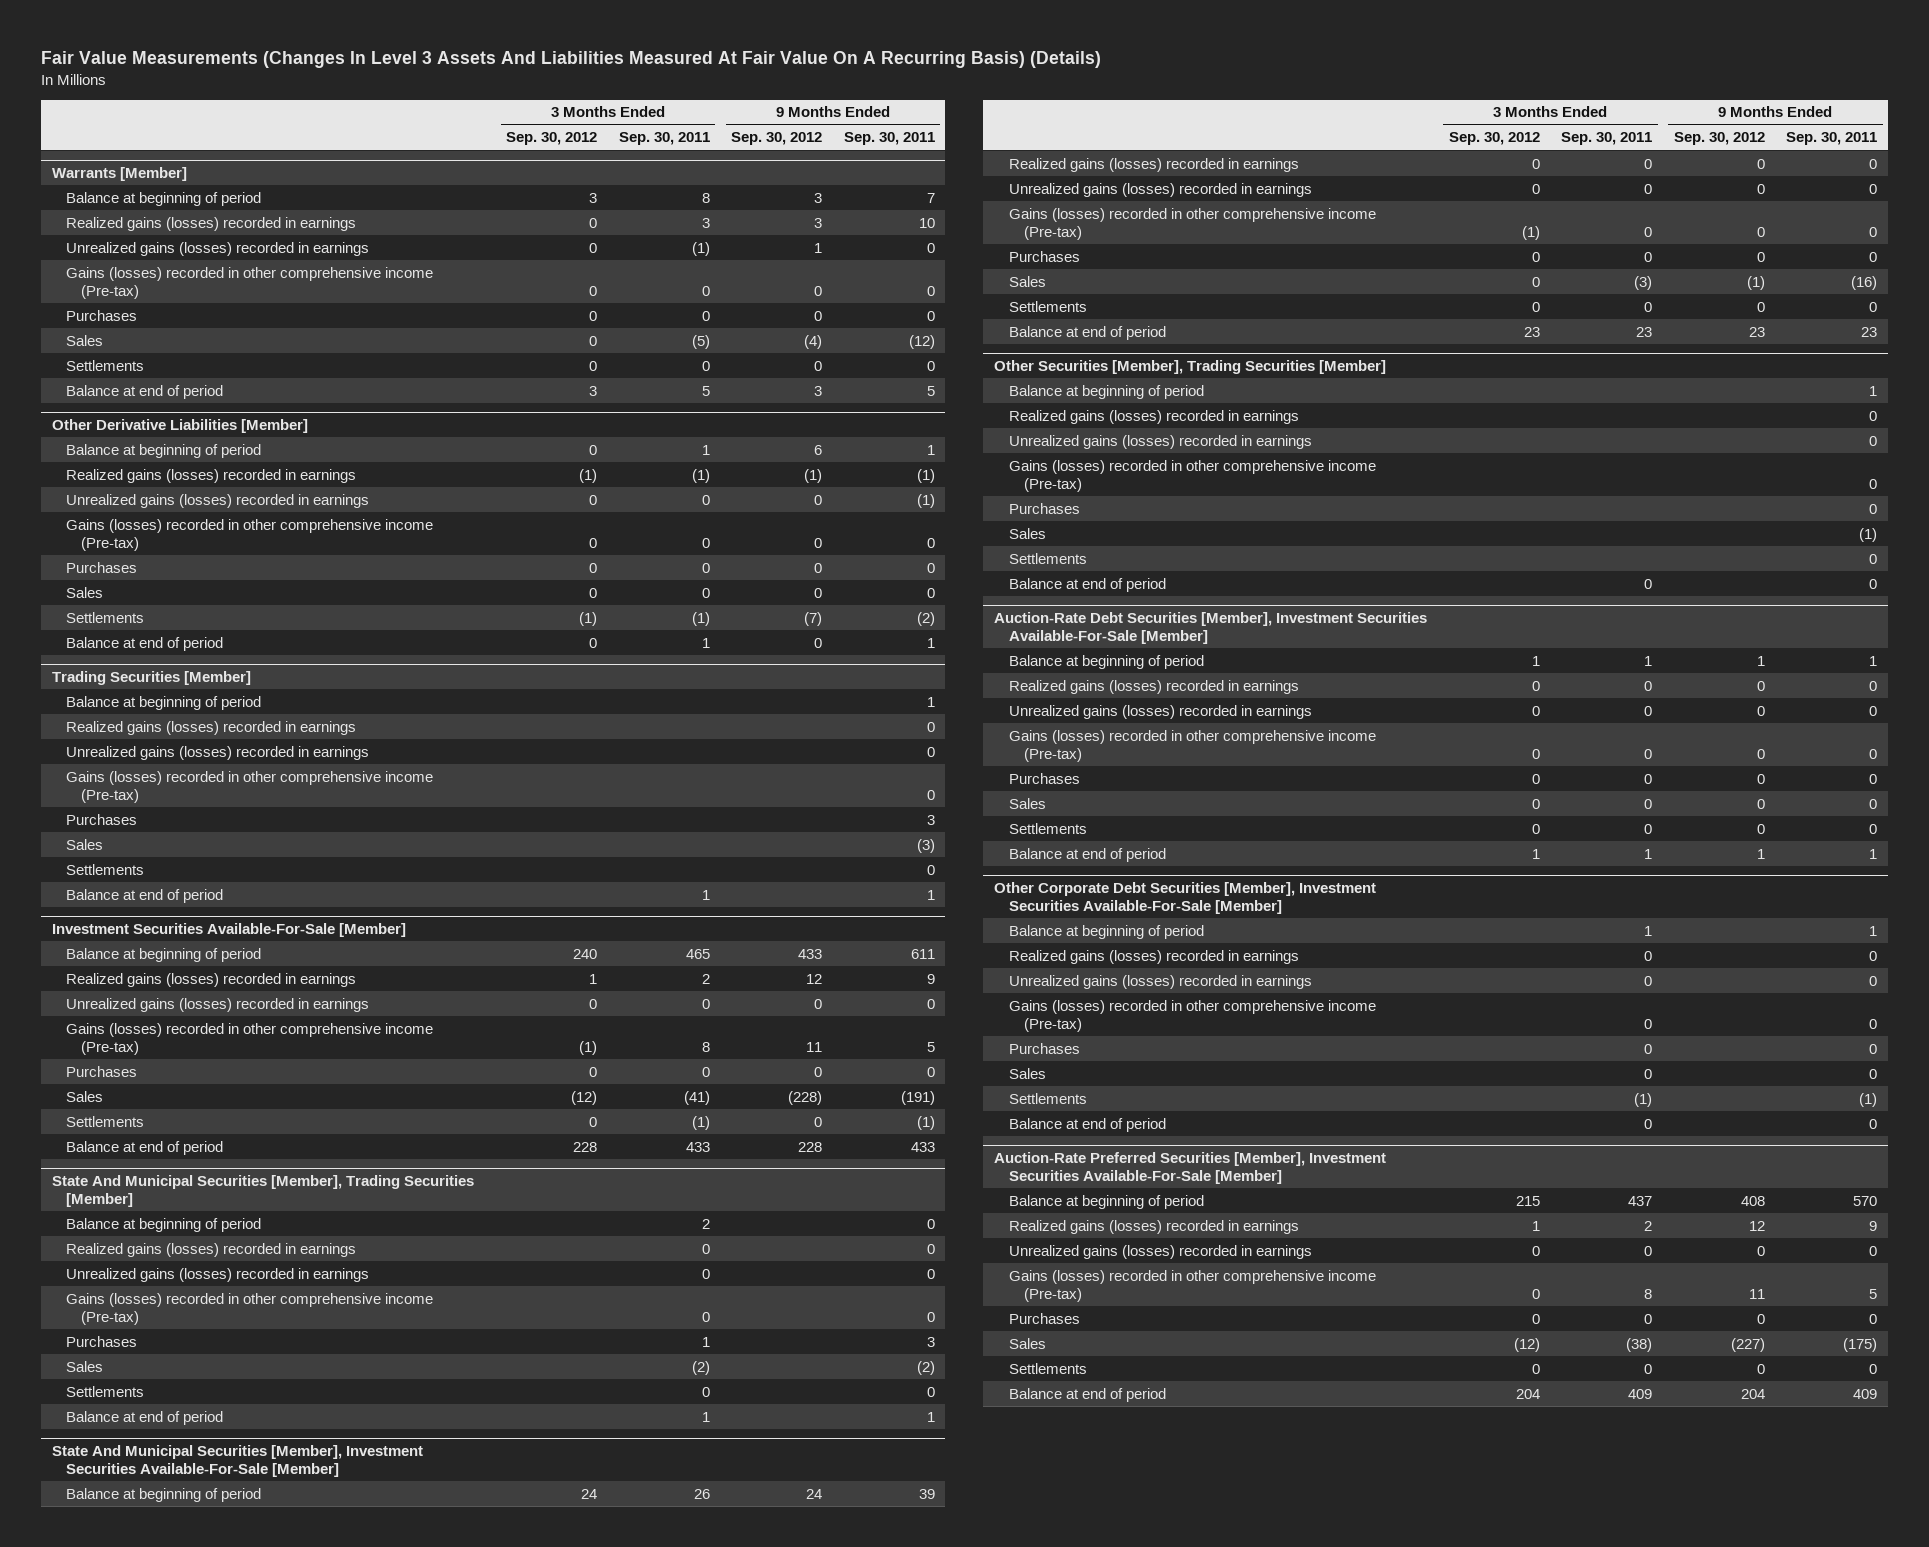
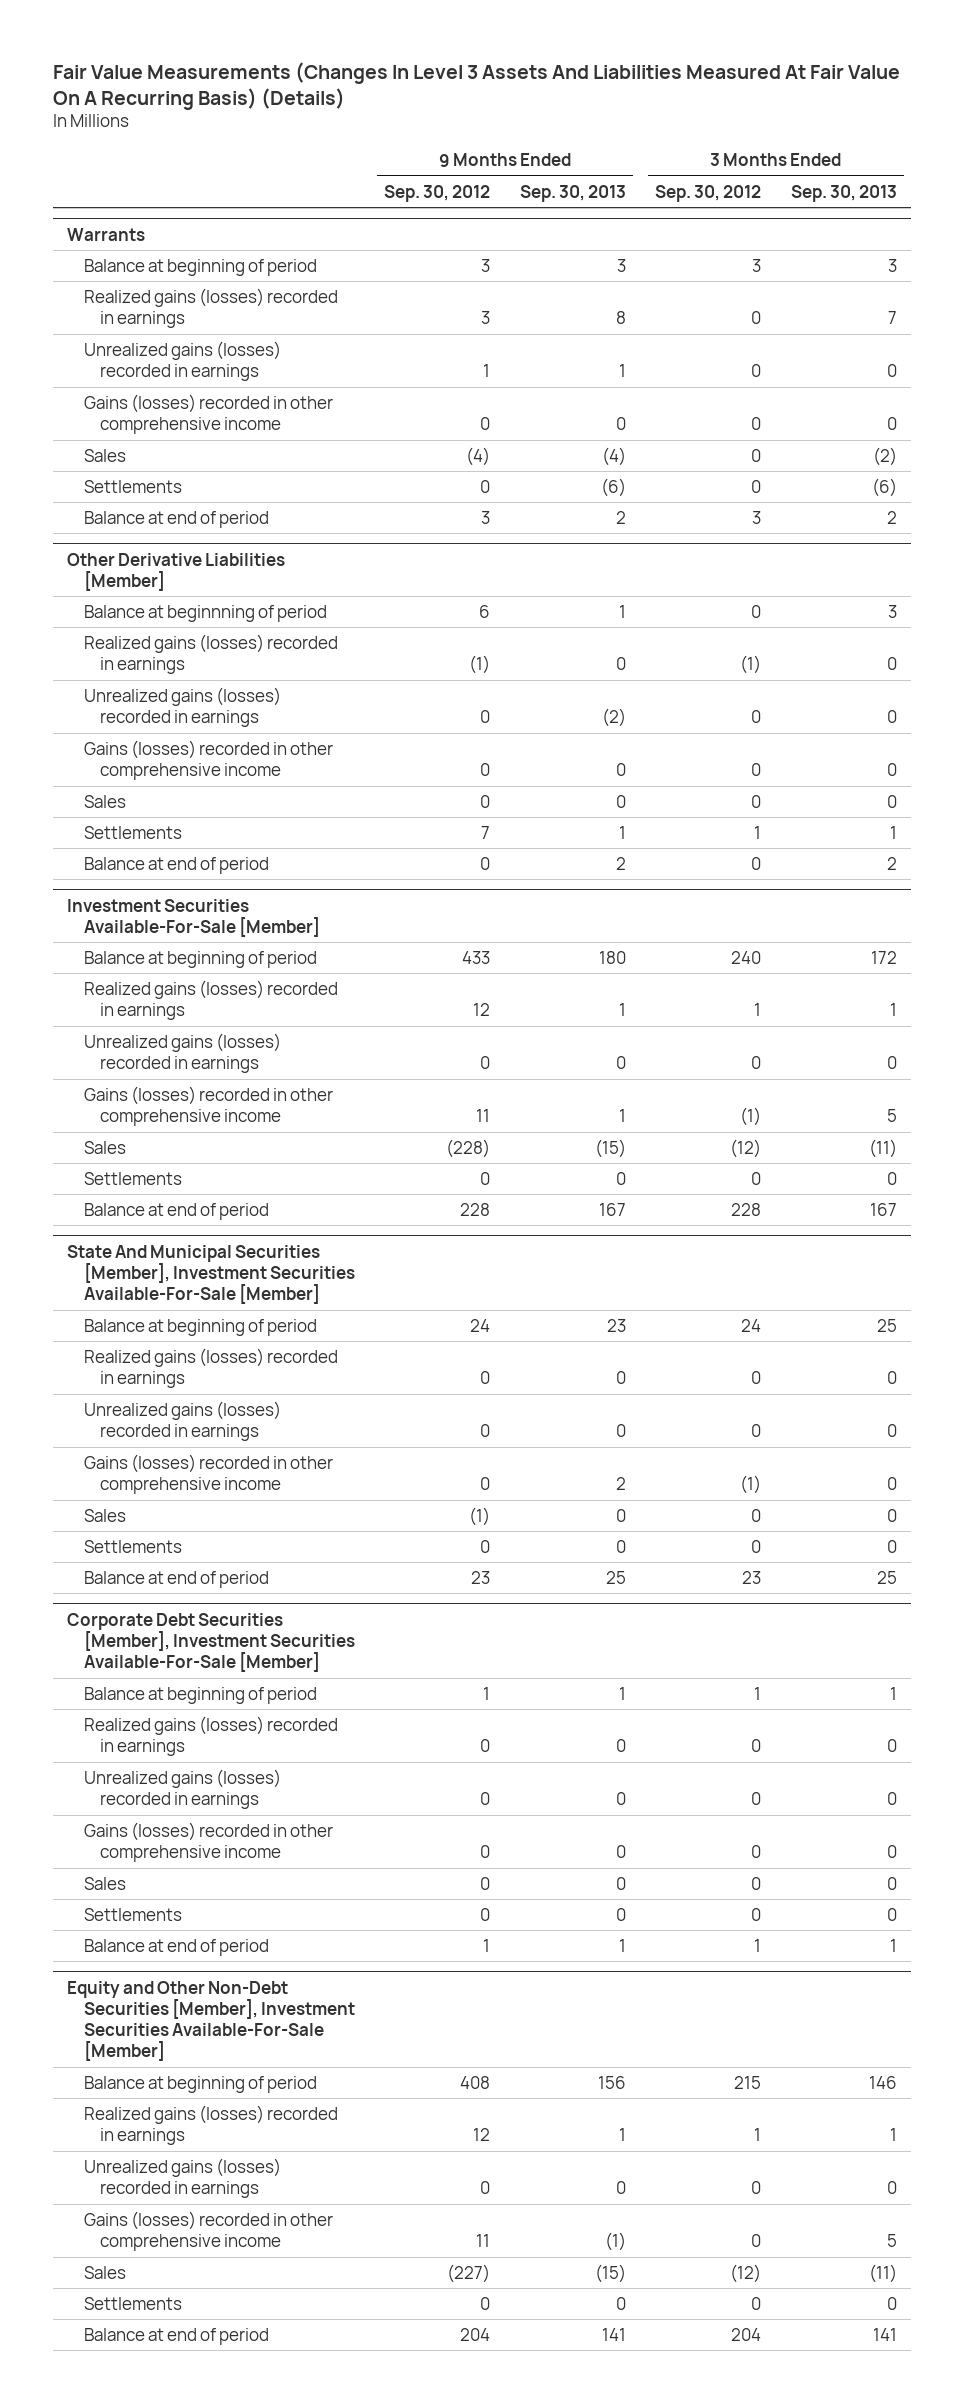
- | 3 Months Ended Sep. 30, 2012 | 3 Months Ended Sep. 30, 2011 | 9 Months Ended Sep. 30, 2012 | 9 Months Ended Sep. 30, 2011
+ | 9 Months Ended Sep. 30, 2012 | 9 Months Ended Sep. 30, 2013 | 3 Months Ended Sep. 30, 2012 | 3 Months Ended Sep. 30, 2013
- Warrants [Member]
+ Warrants
- Gains (losses) recorded in other comprehensive income (Pre-tax) | 0 | 0 | 0 | 0
- Purchases | 0 | 0 | 0 | 0
+ Gains (losses) recorded in other comprehensive income | 0 | 0 | 0 | 0
@ Other Derivative Liabilities [Member]
- Balance at beginning of period | 0 | 1 | 6 | 1
+ Balance at beginnning of period | 6 | 1 | 0 | 3
- Gains (losses) recorded in other comprehensive income (Pre-tax) | 0 | 0 | 0 | 0
- Purchases | 0 | 0 | 0 | 0
+ Gains (losses) recorded in other comprehensive income | 0 | 0 | 0 | 0
- Settlements | (1) | (1) | (7) | (2)
+ Settlements | 7 | 1 | 1 | 1
- Trading Securities [Member]
- Balance at beginning of period | | | | 1
- Realized gains (losses) recorded in earnings | | | | 0
- Unrealized gains (losses) recorded in earnings | | | | 0
- Gains (losses) recorded in other comprehensive income (Pre-tax) | | | | 0
- Purchases | | | | 3
- Sales | | | | (3)
- Settlements | | | | 0
- Balance at end of period | | 1 | | 1
@ Investment Securities Available-For-Sale [Member]
- Gains (losses) recorded in other comprehensive income (Pre-tax) | (1) | 8 | 11 | 5
- Purchases | 0 | 0 | 0 | 0
+ Gains (losses) recorded in other comprehensive income | 11 | 1 | (1) | 5
- State And Municipal Securities [Member], Trading Securities [Member]
- Balance at beginning of period | | 2 | | 0
- Realized gains (losses) recorded in earnings | | 0 | | 0
- Unrealized gains (losses) recorded in earnings | | 0 | | 0
- Gains (losses) recorded in other comprehensive income (Pre-tax) | | 0 | | 0
- Purchases | | 1 | | 3
- Sales | | (2) | | (2)
- Settlements | | 0 | | 0
- Balance at end of period | | 1 | | 1
@ State And Municipal Securities [Member], Investment Securities Available-For-Sale [Member]
- Gains (losses) recorded in other comprehensive income (Pre-tax) | (1) | 0 | 0 | 0
- Purchases | 0 | 0 | 0 | 0
+ Gains (losses) recorded in other comprehensive income | 0 | 2 | (1) | 0
- Other Securities [Member], Trading Securities [Member]
- Balance at beginning of period | | | | 1
- Realized gains (losses) recorded in earnings | | | | 0
- Unrealized gains (losses) recorded in earnings | | | | 0
- Gains (losses) recorded in other comprehensive income (Pre-tax) | | | | 0
- Purchases | | | | 0
- Sales | | | | (1)
- Settlements | | | | 0
- Balance at end of period | | 0 | | 0
- Auction-Rate Debt Securities [Member], Investment Securities Available-For-Sale [Member]
+ Corporate Debt Securities [Member], Investment Securities Available-For-Sale [Member]
- Gains (losses) recorded in other comprehensive income (Pre-tax) | 0 | 0 | 0 | 0
- Purchases | 0 | 0 | 0 | 0
+ Gains (losses) recorded in other comprehensive income | 0 | 0 | 0 | 0
- Other Corporate Debt Securities [Member], Investment Securities Available-For-Sale [Member]
- Balance at beginning of period | | 1 | | 1
- Realized gains (losses) recorded in earnings | | 0 | | 0
- Unrealized gains (losses) recorded in earnings | | 0 | | 0
- Gains (losses) recorded in other comprehensive income (Pre-tax) | | 0 | | 0
- Purchases | | 0 | | 0
- Sales | | 0 | | 0
- Settlements | | (1) | | (1)
- Balance at end of period | | 0 | | 0
- Auction-Rate Preferred Securities [Member], Investment Securities Available-For-Sale [Member]
+ Equity and Other Non-Debt Securities [Member], Investment Securities Available-For-Sale [Member]
- Gains (losses) recorded in other comprehensive income (Pre-tax) | 0 | 8 | 11 | 5
- Purchases | 0 | 0 | 0 | 0
+ Gains (losses) recorded in other comprehensive income | 11 | (1) | 0 | 5

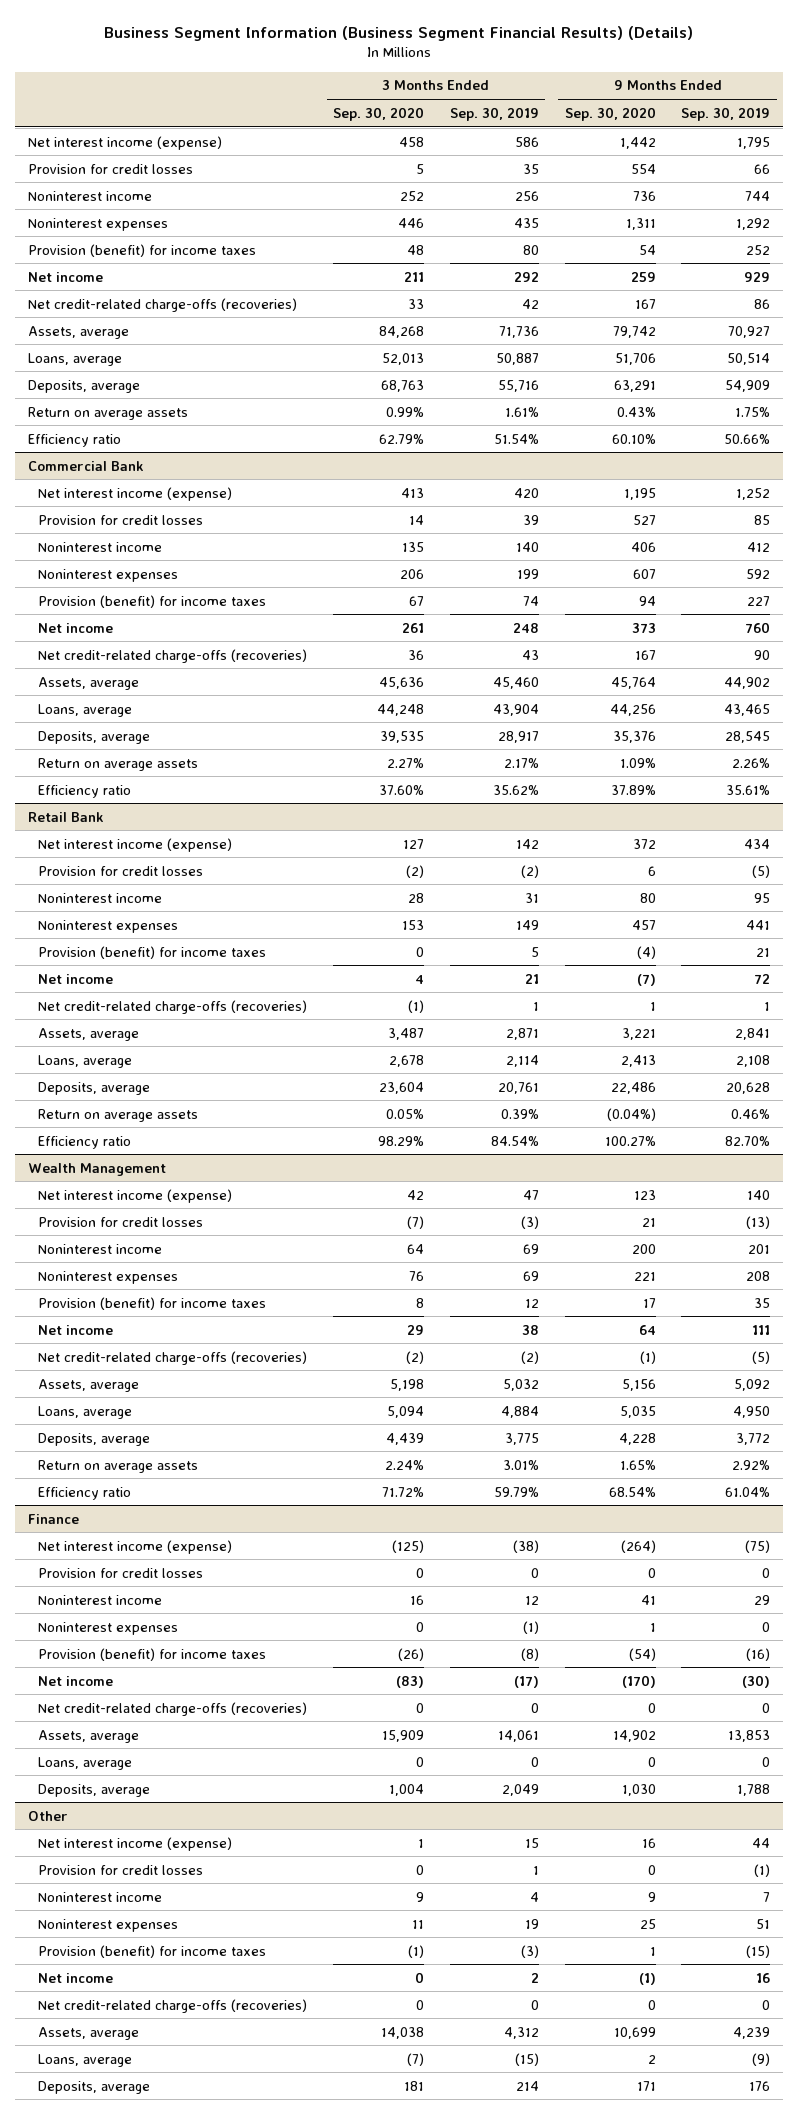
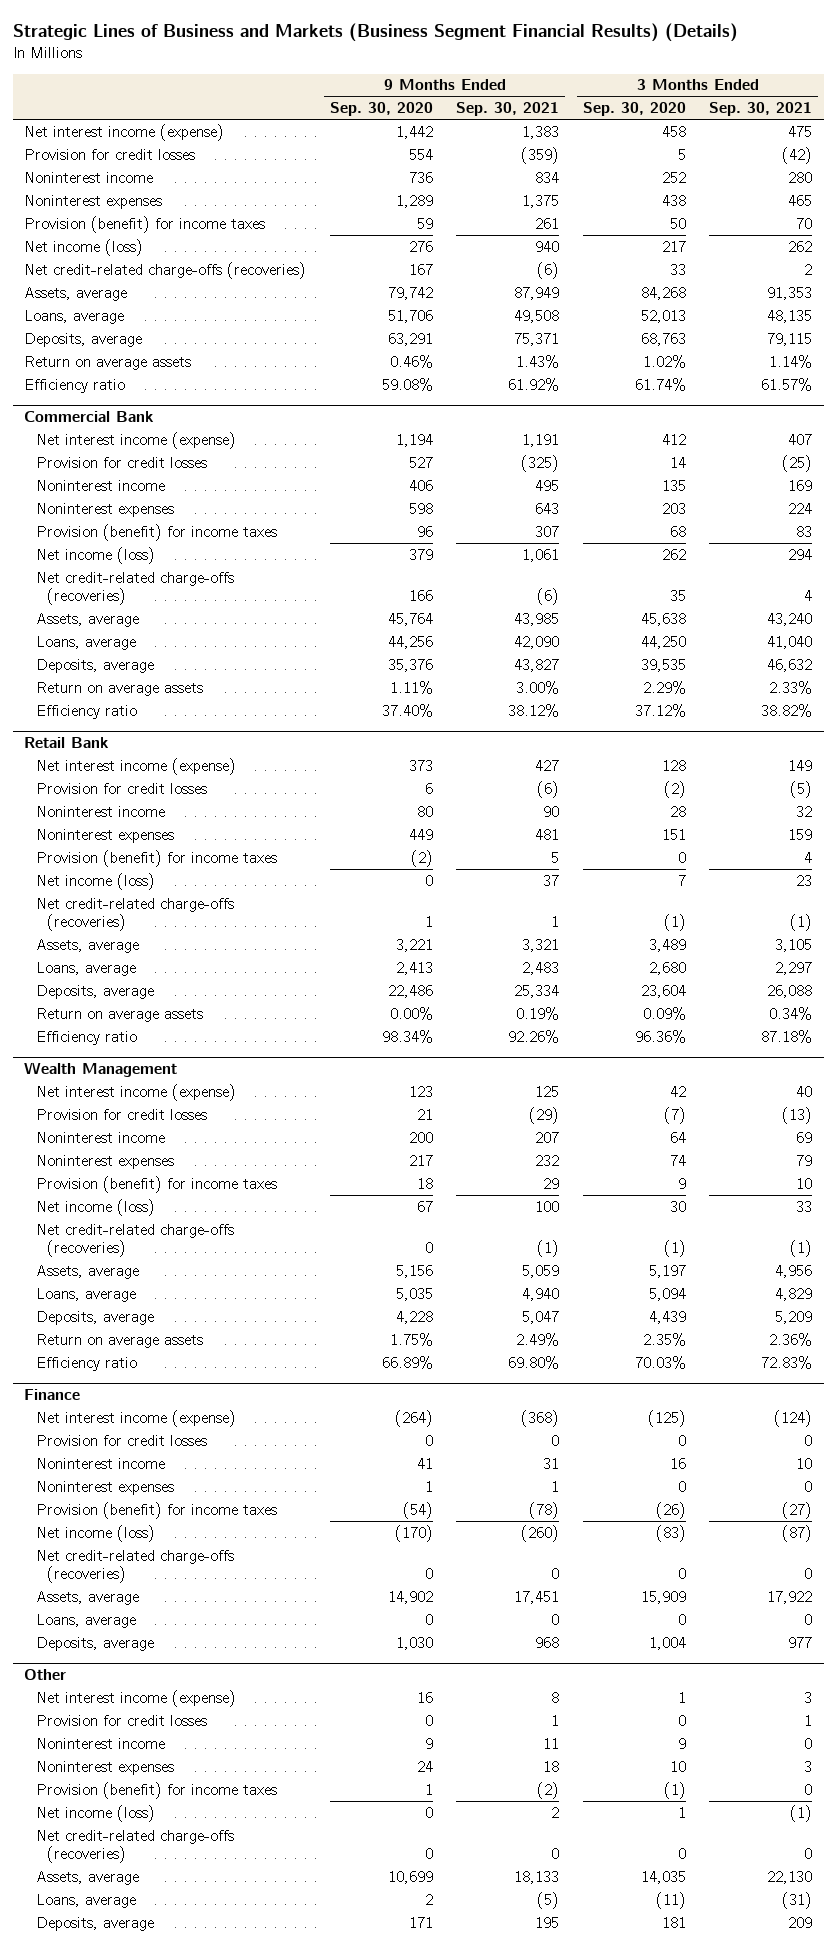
- Business Segment Information (Business Segment Financial Results) (Details)
+ Strategic Lines of Business and Markets (Business Segment Financial Results) (Details)
- | 3 Months Ended Sep. 30, 2020 | 3 Months Ended Sep. 30, 2019 | 9 Months Ended Sep. 30, 2020 | 9 Months Ended Sep. 30, 2019
+ | 9 Months Ended Sep. 30, 2020 | 9 Months Ended Sep. 30, 2021 | 3 Months Ended Sep. 30, 2020 | 3 Months Ended Sep. 30, 2021
- Noninterest expenses | 446 | 435 | 1,311 | 1,292
- Provision (benefit) for income taxes | 48 | 80 | 54 | 252
- Net income | 211 | 292 | 259 | 929
+ Noninterest expenses | 1,289 | 1,375 | 438 | 465
+ Provision (benefit) for income taxes | 59 | 261 | 50 | 70
+ Net income (loss) | 276 | 940 | 217 | 262
- Return on average assets | 0.99% | 1.61% | 0.43% | 1.75%
- Efficiency ratio | 62.79% | 51.54% | 60.10% | 50.66%
+ Return on average assets | 0.46% | 1.43% | 1.02% | 1.14%
+ Efficiency ratio | 59.08% | 61.92% | 61.74% | 61.57%
@ Commercial Bank
- Net interest income (expense) | 413 | 420 | 1,195 | 1,252
+ Net interest income (expense) | 1,194 | 1,191 | 412 | 407
- Noninterest expenses | 206 | 199 | 607 | 592
- Provision (benefit) for income taxes | 67 | 74 | 94 | 227
- Net income | 261 | 248 | 373 | 760
- Net credit-related charge-offs (recoveries) | 36 | 43 | 167 | 90
- Assets, average | 45,636 | 45,460 | 45,764 | 44,902
- Loans, average | 44,248 | 43,904 | 44,256 | 43,465
+ Noninterest expenses | 598 | 643 | 203 | 224
+ Provision (benefit) for income taxes | 96 | 307 | 68 | 83
+ Net income (loss) | 379 | 1,061 | 262 | 294
+ Net credit-related charge-offs (recoveries) | 166 | (6) | 35 | 4
+ Assets, average | 45,764 | 43,985 | 45,638 | 43,240
+ Loans, average | 44,256 | 42,090 | 44,250 | 41,040
- Return on average assets | 2.27% | 2.17% | 1.09% | 2.26%
- Efficiency ratio | 37.60% | 35.62% | 37.89% | 35.61%
+ Return on average assets | 1.11% | 3.00% | 2.29% | 2.33%
+ Efficiency ratio | 37.40% | 38.12% | 37.12% | 38.82%
@ Retail Bank
- Net interest income (expense) | 127 | 142 | 372 | 434
+ Net interest income (expense) | 373 | 427 | 128 | 149
- Noninterest expenses | 153 | 149 | 457 | 441
- Provision (benefit) for income taxes | 0 | 5 | (4) | 21
- Net income | 4 | 21 | (7) | 72
+ Noninterest expenses | 449 | 481 | 151 | 159
+ Provision (benefit) for income taxes | (2) | 5 | 0 | 4
+ Net income (loss) | 0 | 37 | 7 | 23
- Assets, average | 3,487 | 2,871 | 3,221 | 2,841
- Loans, average | 2,678 | 2,114 | 2,413 | 2,108
+ Assets, average | 3,221 | 3,321 | 3,489 | 3,105
+ Loans, average | 2,413 | 2,483 | 2,680 | 2,297
- Return on average assets | 0.05% | 0.39% | (0.04%) | 0.46%
- Efficiency ratio | 98.29% | 84.54% | 100.27% | 82.70%
+ Return on average assets | 0.00% | 0.19% | 0.09% | 0.34%
+ Efficiency ratio | 98.34% | 92.26% | 96.36% | 87.18%
@ Wealth Management
- Noninterest expenses | 76 | 69 | 221 | 208
- Provision (benefit) for income taxes | 8 | 12 | 17 | 35
- Net income | 29 | 38 | 64 | 111
- Net credit-related charge-offs (recoveries) | (2) | (2) | (1) | (5)
- Assets, average | 5,198 | 5,032 | 5,156 | 5,092
+ Noninterest expenses | 217 | 232 | 74 | 79
+ Provision (benefit) for income taxes | 18 | 29 | 9 | 10
+ Net income (loss) | 67 | 100 | 30 | 33
+ Net credit-related charge-offs (recoveries) | 0 | (1) | (1) | (1)
+ Assets, average | 5,156 | 5,059 | 5,197 | 4,956
- Return on average assets | 2.24% | 3.01% | 1.65% | 2.92%
- Efficiency ratio | 71.72% | 59.79% | 68.54% | 61.04%
+ Return on average assets | 1.75% | 2.49% | 2.35% | 2.36%
+ Efficiency ratio | 66.89% | 69.80% | 70.03% | 72.83%
@ Finance
- Net income | (83) | (17) | (170) | (30)
+ Net income (loss) | (170) | (260) | (83) | (87)
@ Other
- Noninterest expenses | 11 | 19 | 25 | 51
+ Noninterest expenses | 24 | 18 | 10 | 3
- Net income | 0 | 2 | (1) | 16
+ Net income (loss) | 0 | 2 | 1 | (1)
- Assets, average | 14,038 | 4,312 | 10,699 | 4,239
- Loans, average | (7) | (15) | 2 | (9)
+ Assets, average | 10,699 | 18,133 | 14,035 | 22,130
+ Loans, average | 2 | (5) | (11) | (31)

